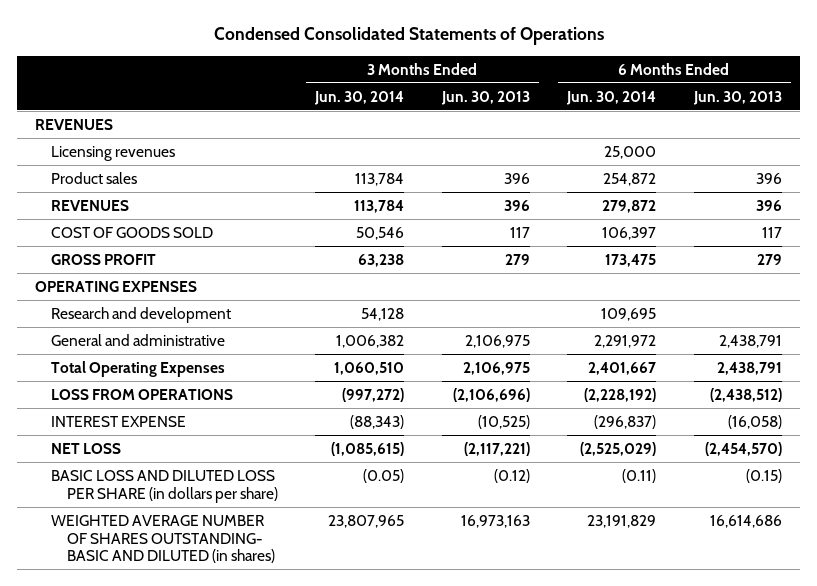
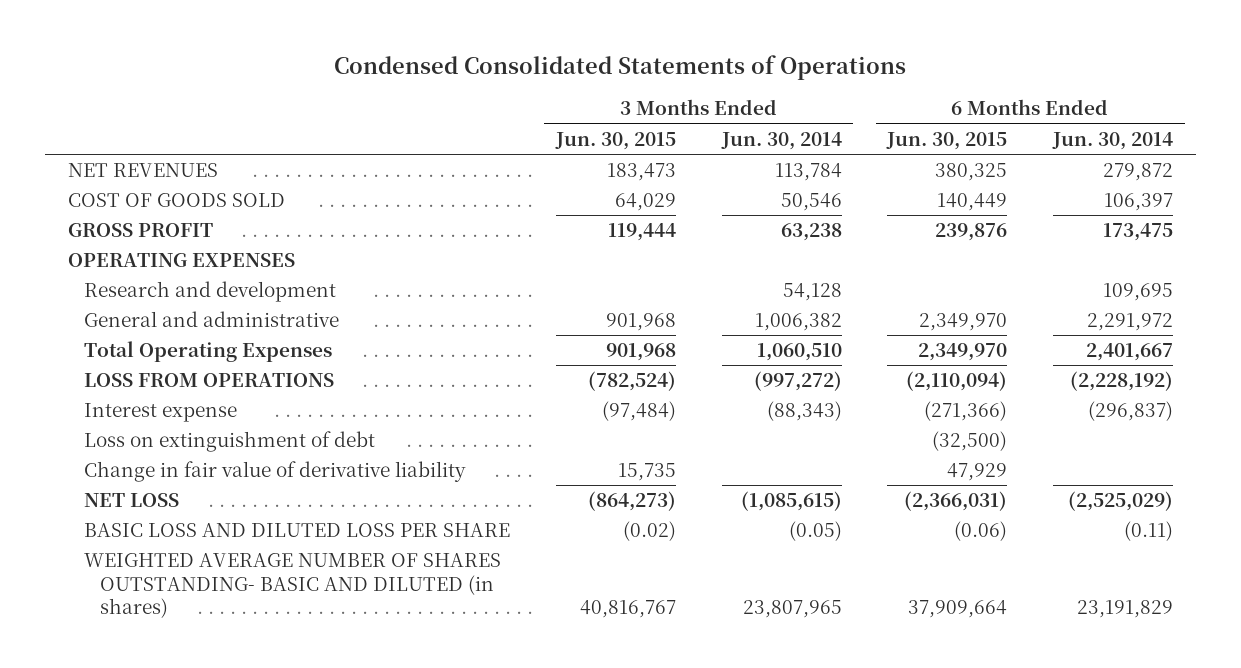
- | 3 Months Ended Jun. 30, 2014 | 3 Months Ended Jun. 30, 2013 | 6 Months Ended Jun. 30, 2014 | 6 Months Ended Jun. 30, 2013
+ | 3 Months Ended Jun. 30, 2015 | 3 Months Ended Jun. 30, 2014 | 6 Months Ended Jun. 30, 2015 | 6 Months Ended Jun. 30, 2014
- REVENUES
- Licensing revenues | | | 25,000 |
- Product sales | 113,784 | 396 | 254,872 | 396
- REVENUES | 113,784 | 396 | 279,872 | 396
+ NET REVENUES | 183,473 | 113,784 | 380,325 | 279,872
- INTEREST EXPENSE | (88,343) | (10,525) | (296,837) | (16,058)
+ Interest expense | (97,484) | (88,343) | (271,366) | (296,837)
+ Loss on extinguishment of debt | | | (32,500) |
+ Change in fair value of derivative liability | 15,735 | | 47,929 |
- BASIC LOSS AND DILUTED LOSS PER SHARE (in dollars per share) | (0.05) | (0.12) | (0.11) | (0.15)
+ BASIC LOSS AND DILUTED LOSS PER SHARE | (0.02) | (0.05) | (0.06) | (0.11)

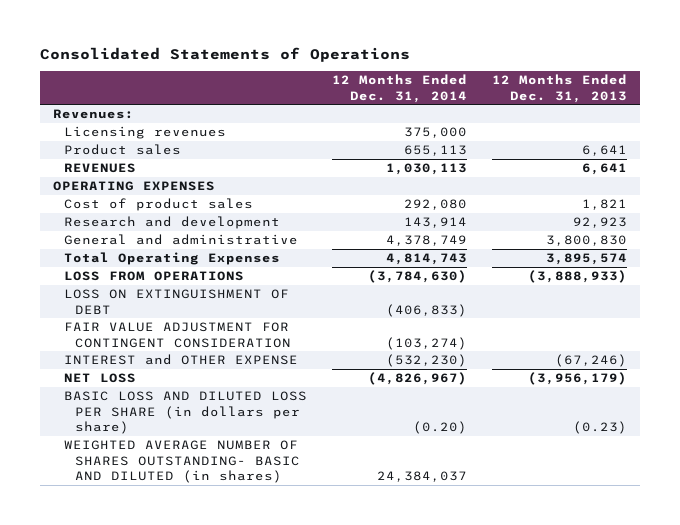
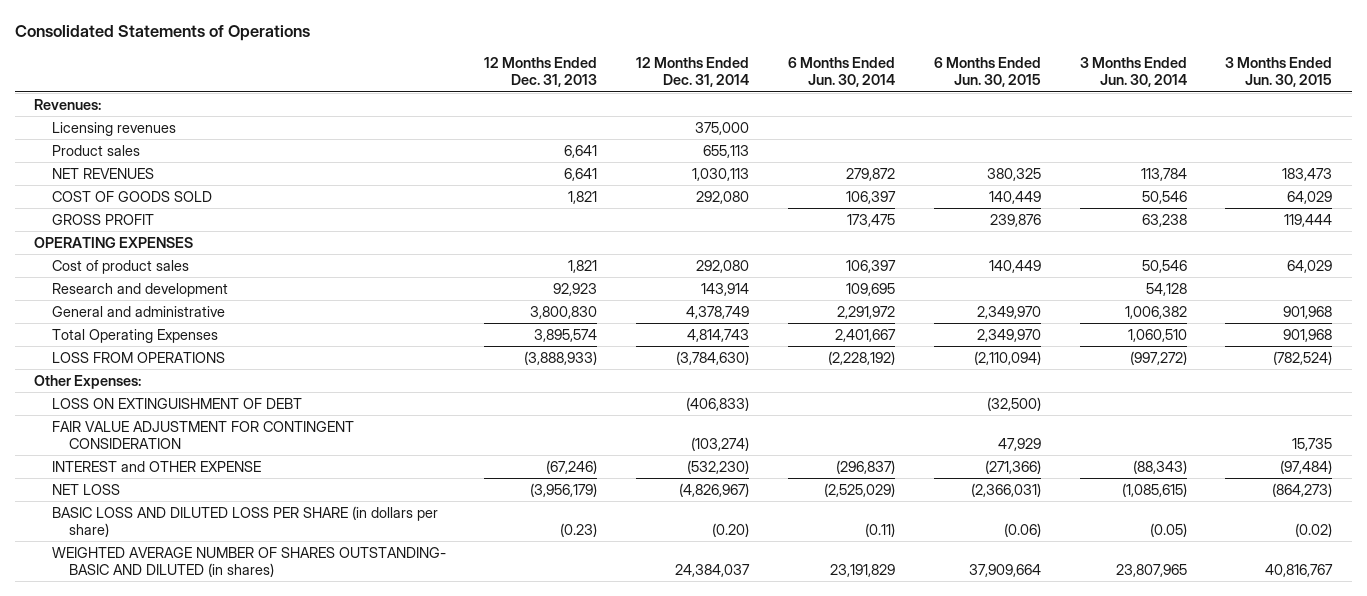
- | 12 Months Ended Dec. 31, 2014 | 12 Months Ended Dec. 31, 2013
+ | 12 Months Ended Dec. 31, 2013 | 12 Months Ended Dec. 31, 2014 | 6 Months Ended Jun. 30, 2014 | 6 Months Ended Jun. 30, 2015 | 3 Months Ended Jun. 30, 2014 | 3 Months Ended Jun. 30, 2015
- REVENUES | 1,030,113 | 6,641
+ NET REVENUES | 6,641 | 1,030,113 | 279,872 | 380,325 | 113,784 | 183,473
+ COST OF GOODS SOLD | 1,821 | 292,080 | 106,397 | 140,449 | 50,546 | 64,029
+ GROSS PROFIT | | | 173,475 | 239,876 | 63,238 | 119,444
+ Other Expenses:

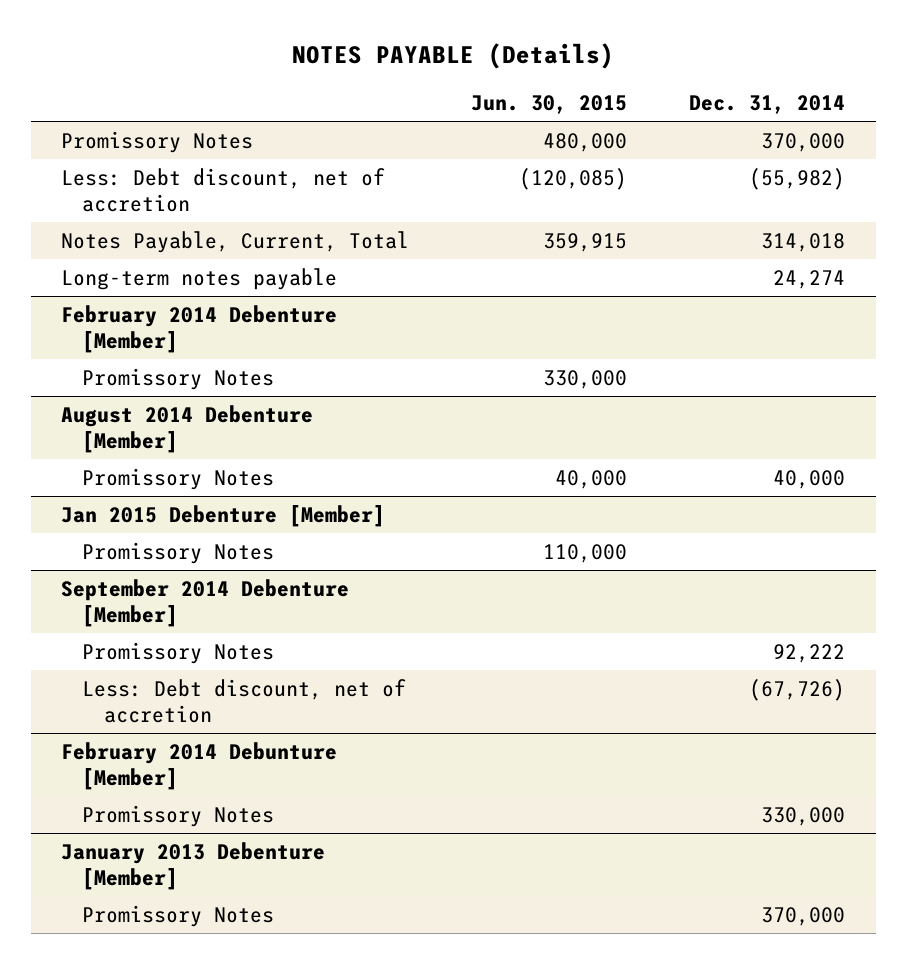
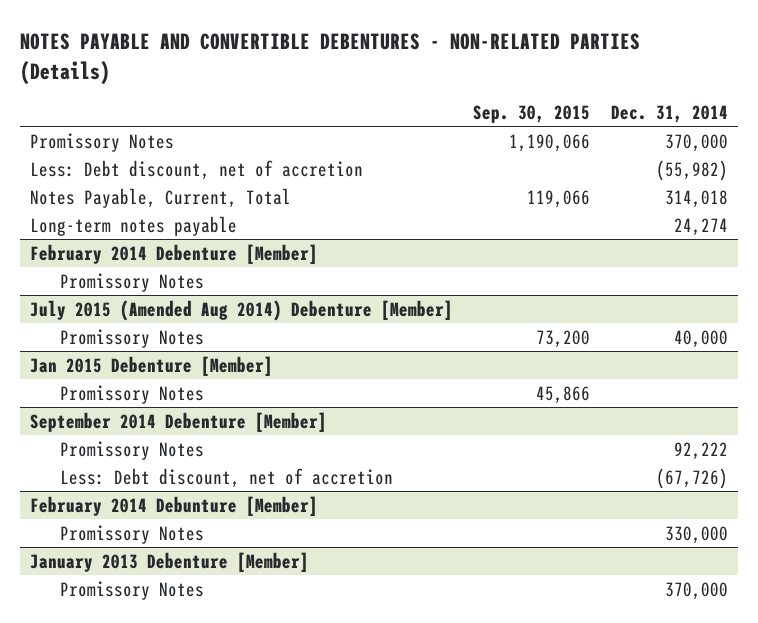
- NOTES PAYABLE (Details)
+ NOTES PAYABLE AND CONVERTIBLE DEBENTURES - NON-RELATED PARTIES (Details)
- | Jun. 30, 2015 | Dec. 31, 2014
+ | Sep. 30, 2015 | Dec. 31, 2014
- August 2014 Debenture [Member]
+ July 2015 (Amended Aug 2014) Debenture [Member]

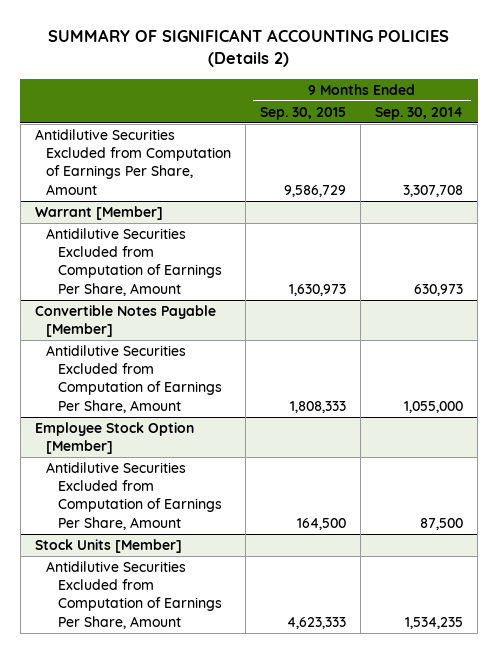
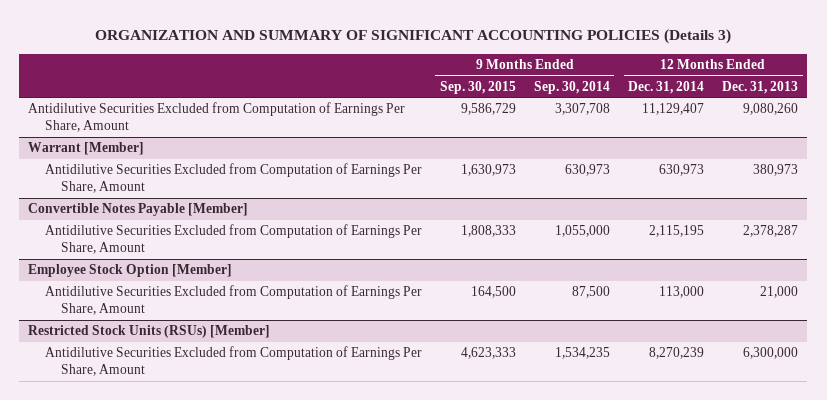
- SUMMARY OF SIGNIFICANT ACCOUNTING POLICIES (Details 2)
+ ORGANIZATION AND SUMMARY OF SIGNIFICANT ACCOUNTING POLICIES (Details 3)
- | 9 Months Ended Sep. 30, 2015 | 9 Months Ended Sep. 30, 2014
+ | 9 Months Ended Sep. 30, 2015 | 9 Months Ended Sep. 30, 2014 | 12 Months Ended Dec. 31, 2014 | 12 Months Ended Dec. 31, 2013
- Stock Units [Member]
+ Restricted Stock Units (RSUs) [Member]

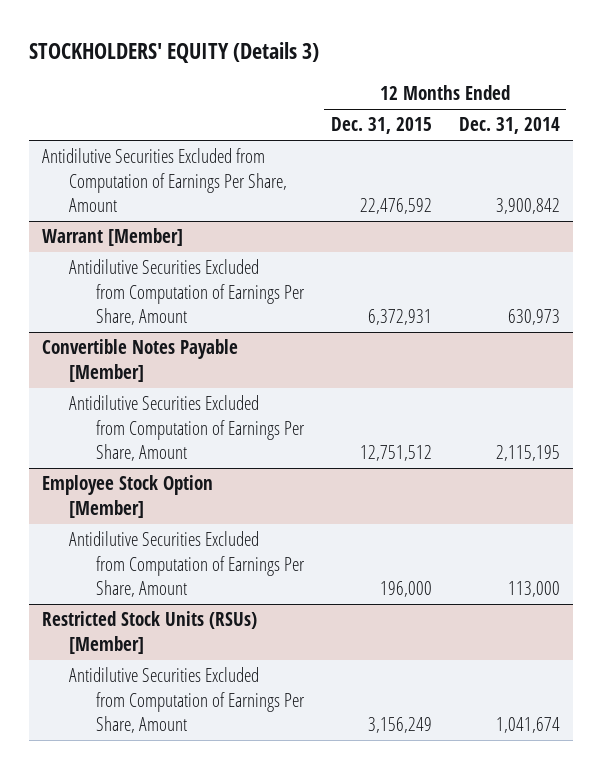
- ORGANIZATION AND SUMMARY OF SIGNIFICANT ACCOUNTING POLICIES (Details 3)
+ STOCKHOLDERS' EQUITY (Details 3)
- | 9 Months Ended Sep. 30, 2015 | 9 Months Ended Sep. 30, 2014 | 12 Months Ended Dec. 31, 2014 | 12 Months Ended Dec. 31, 2013
+ | 12 Months Ended Dec. 31, 2015 | 12 Months Ended Dec. 31, 2014
- Antidilutive Securities Excluded from Computation of Earnings Per Share, Amount | 9,586,729 | 3,307,708 | 11,129,407 | 9,080,260
+ Antidilutive Securities Excluded from Computation of Earnings Per Share, Amount | 22,476,592 | 3,900,842
@ Restricted Stock Units (RSUs) [Member]
- Antidilutive Securities Excluded from Computation of Earnings Per Share, Amount | 4,623,333 | 1,534,235 | 8,270,239 | 6,300,000
+ Antidilutive Securities Excluded from Computation of Earnings Per Share, Amount | 3,156,249 | 1,041,674

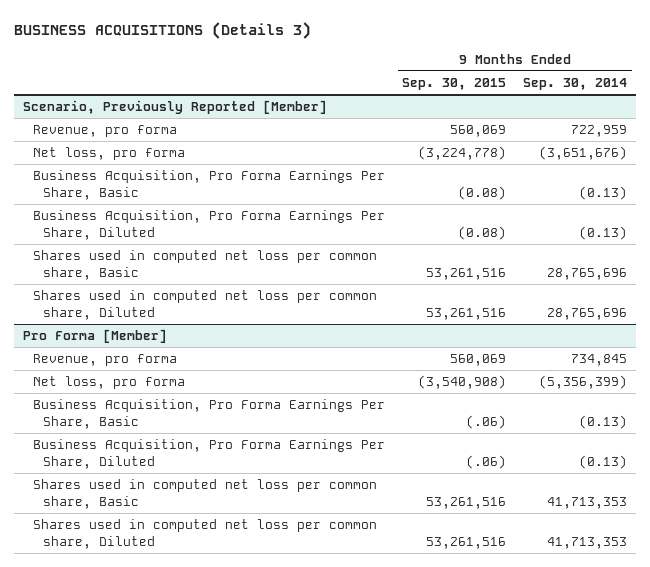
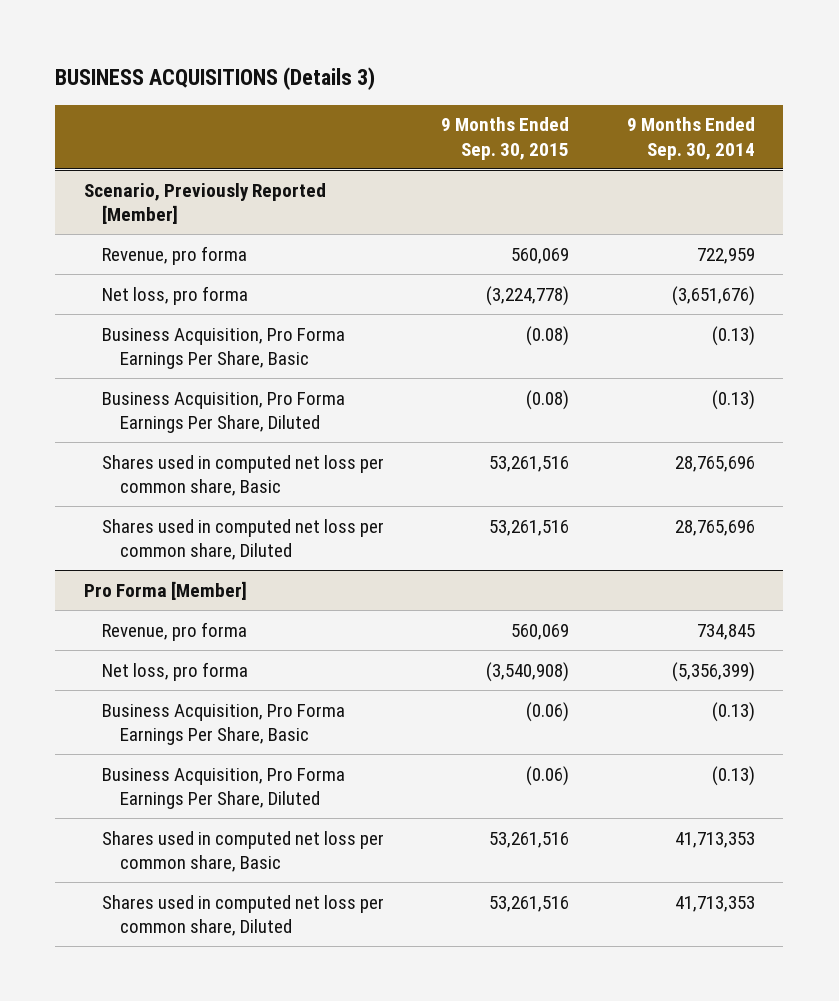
@ Pro Forma [Member]
- Business Acquisition, Pro Forma Earnings Per Share, Basic | (.06) | (0.13)
- Business Acquisition, Pro Forma Earnings Per Share, Diluted | (.06) | (0.13)
+ Business Acquisition, Pro Forma Earnings Per Share, Basic | (0.06) | (0.13)
+ Business Acquisition, Pro Forma Earnings Per Share, Diluted | (0.06) | (0.13)

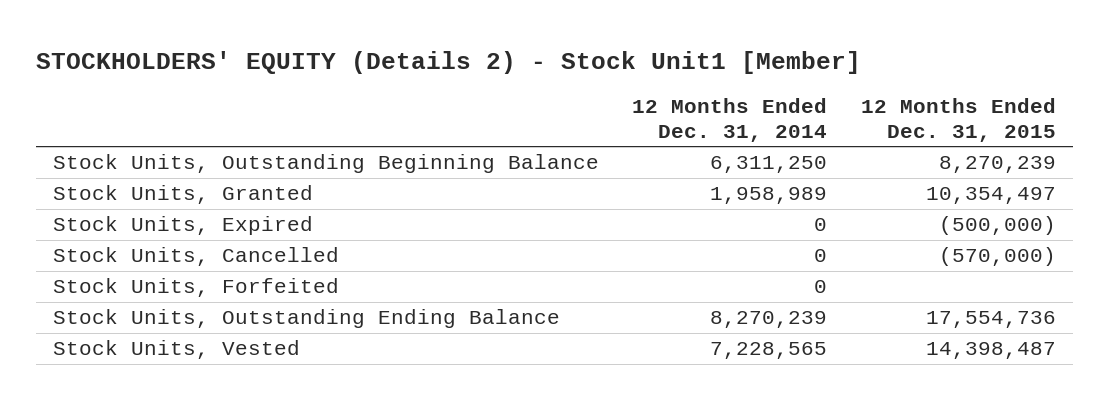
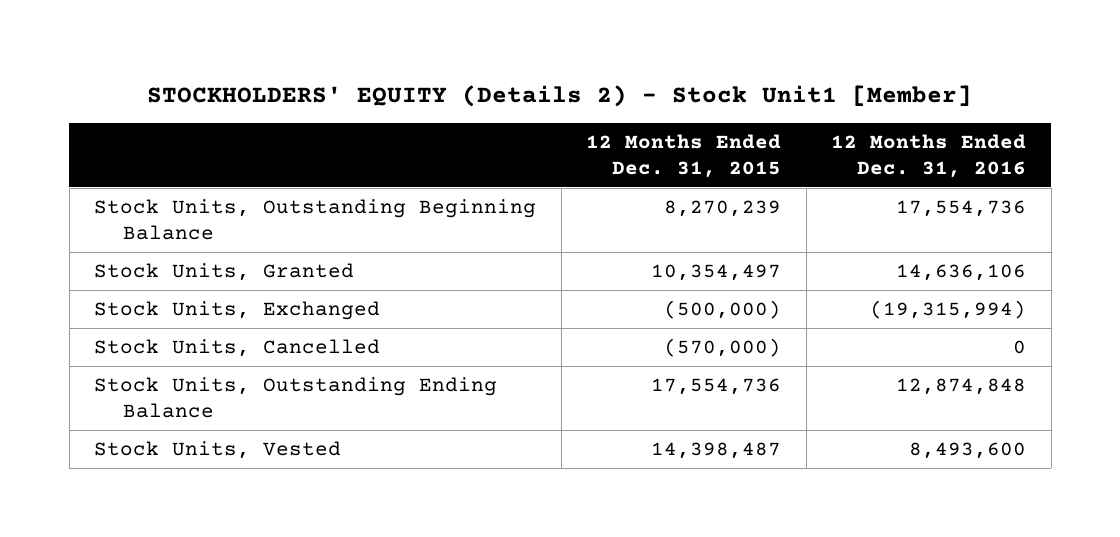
- | 12 Months Ended Dec. 31, 2014 | 12 Months Ended Dec. 31, 2015
+ | 12 Months Ended Dec. 31, 2015 | 12 Months Ended Dec. 31, 2016
- Stock Units, Expired | 0 | (500,000)
+ Stock Units, Exchanged | (500,000) | (19,315,994)
- Stock Units, Forfeited | 0 |

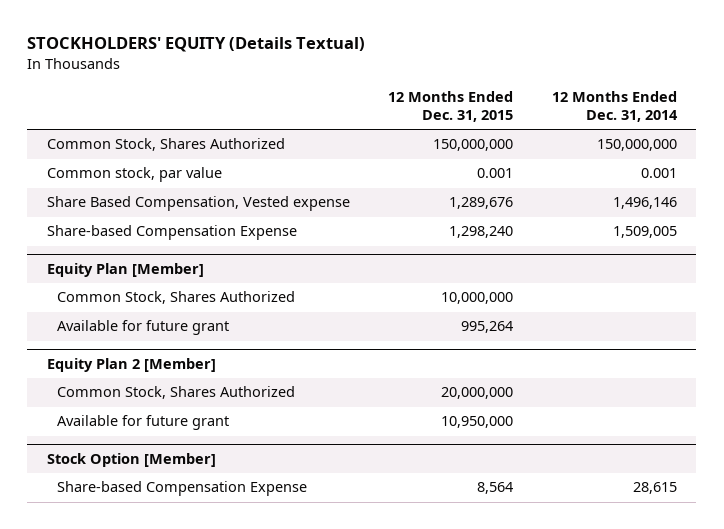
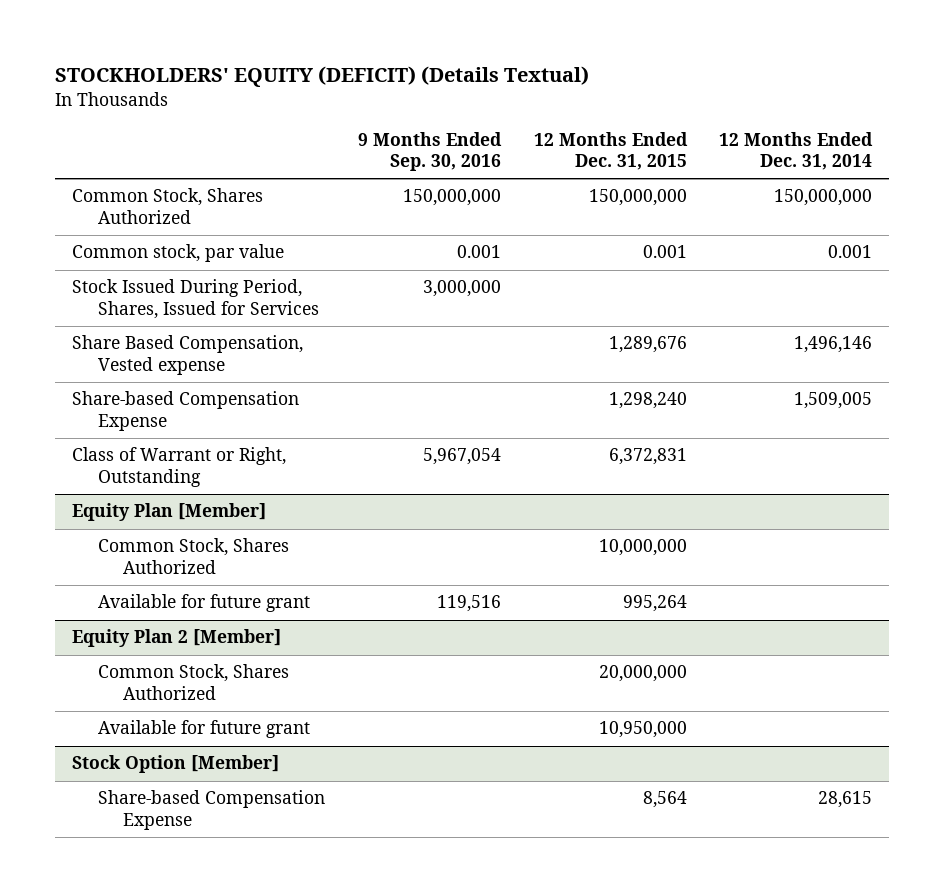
- STOCKHOLDERS' EQUITY (Details Textual)
+ STOCKHOLDERS' EQUITY (DEFICIT) (Details Textual)
- | 12 Months Ended Dec. 31, 2015 | 12 Months Ended Dec. 31, 2014
+ | 9 Months Ended Sep. 30, 2016 | 12 Months Ended Dec. 31, 2015 | 12 Months Ended Dec. 31, 2014
+ Stock Issued During Period, Shares, Issued for Services | 3,000,000 | |
+ Class of Warrant or Right, Outstanding | 5,967,054 | 6,372,831 |

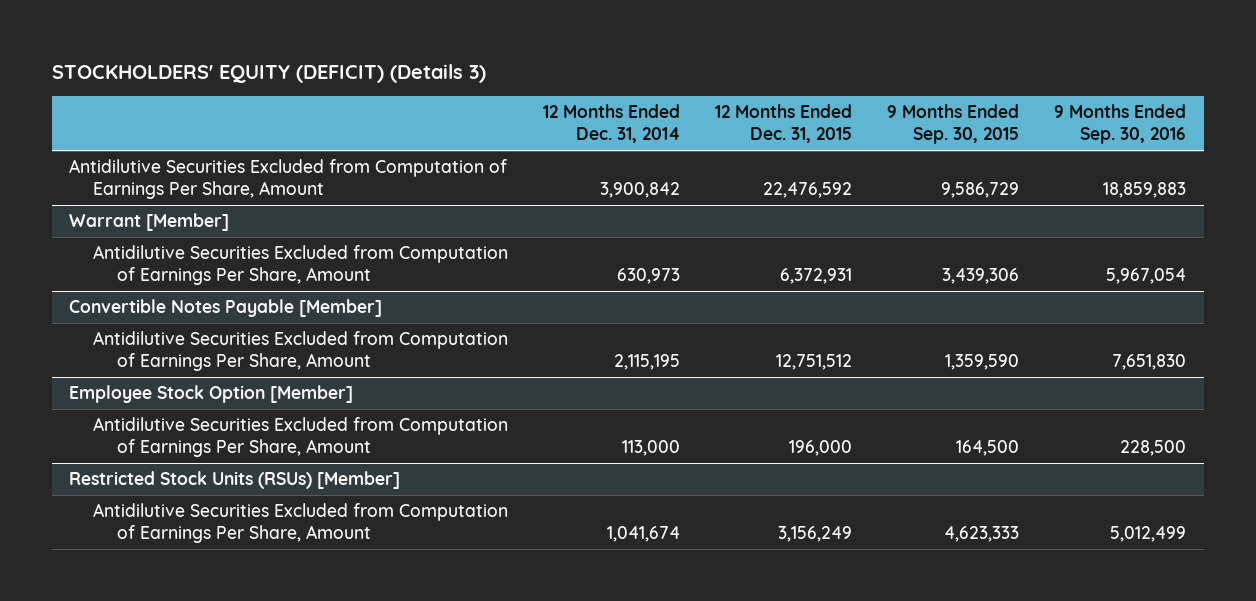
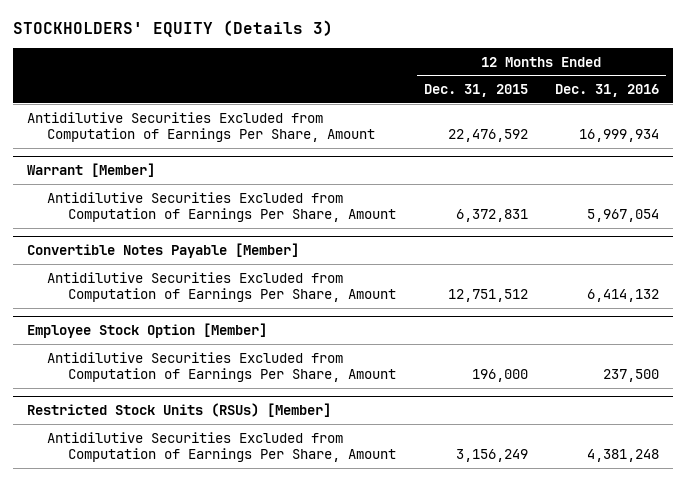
- STOCKHOLDERS' EQUITY (DEFICIT) (Details 3)
+ STOCKHOLDERS' EQUITY (Details 3)
- | 12 Months Ended Dec. 31, 2014 | 12 Months Ended Dec. 31, 2015 | 9 Months Ended Sep. 30, 2015 | 9 Months Ended Sep. 30, 2016
+ | 12 Months Ended Dec. 31, 2015 | 12 Months Ended Dec. 31, 2016
@ Warrant [Member]
- Antidilutive Securities Excluded from Computation of Earnings Per Share, Amount | 630,973 | 6,372,931 | 3,439,306 | 5,967,054
+ Antidilutive Securities Excluded from Computation of Earnings Per Share, Amount | 6,372,831 | 5,967,054

